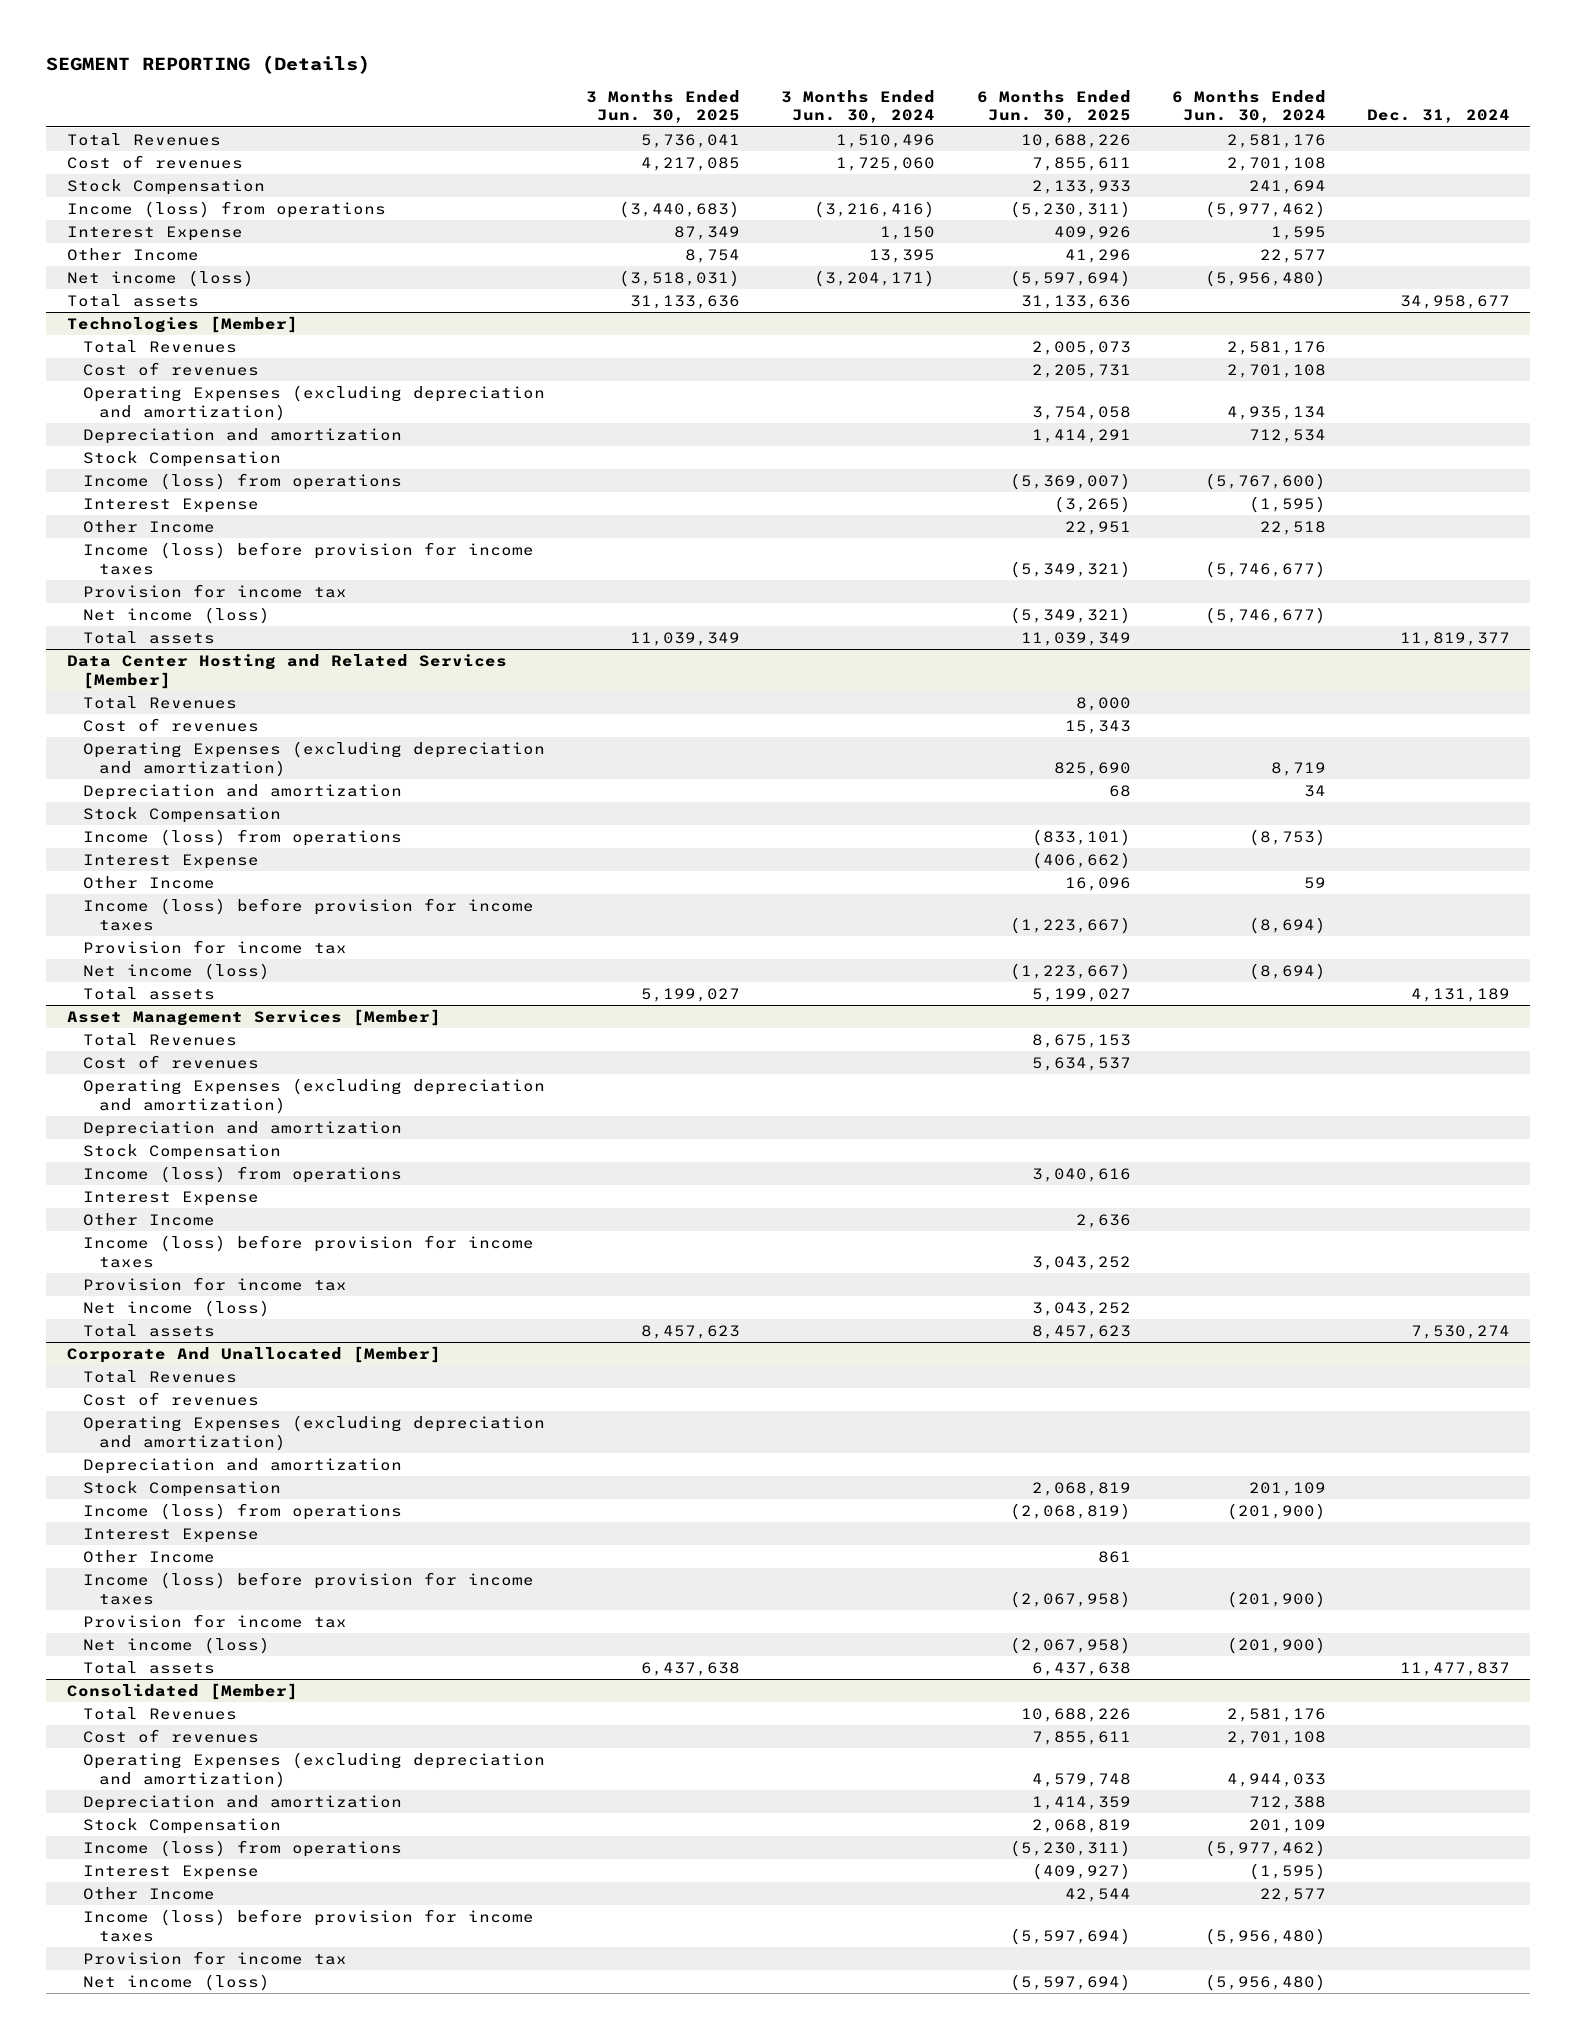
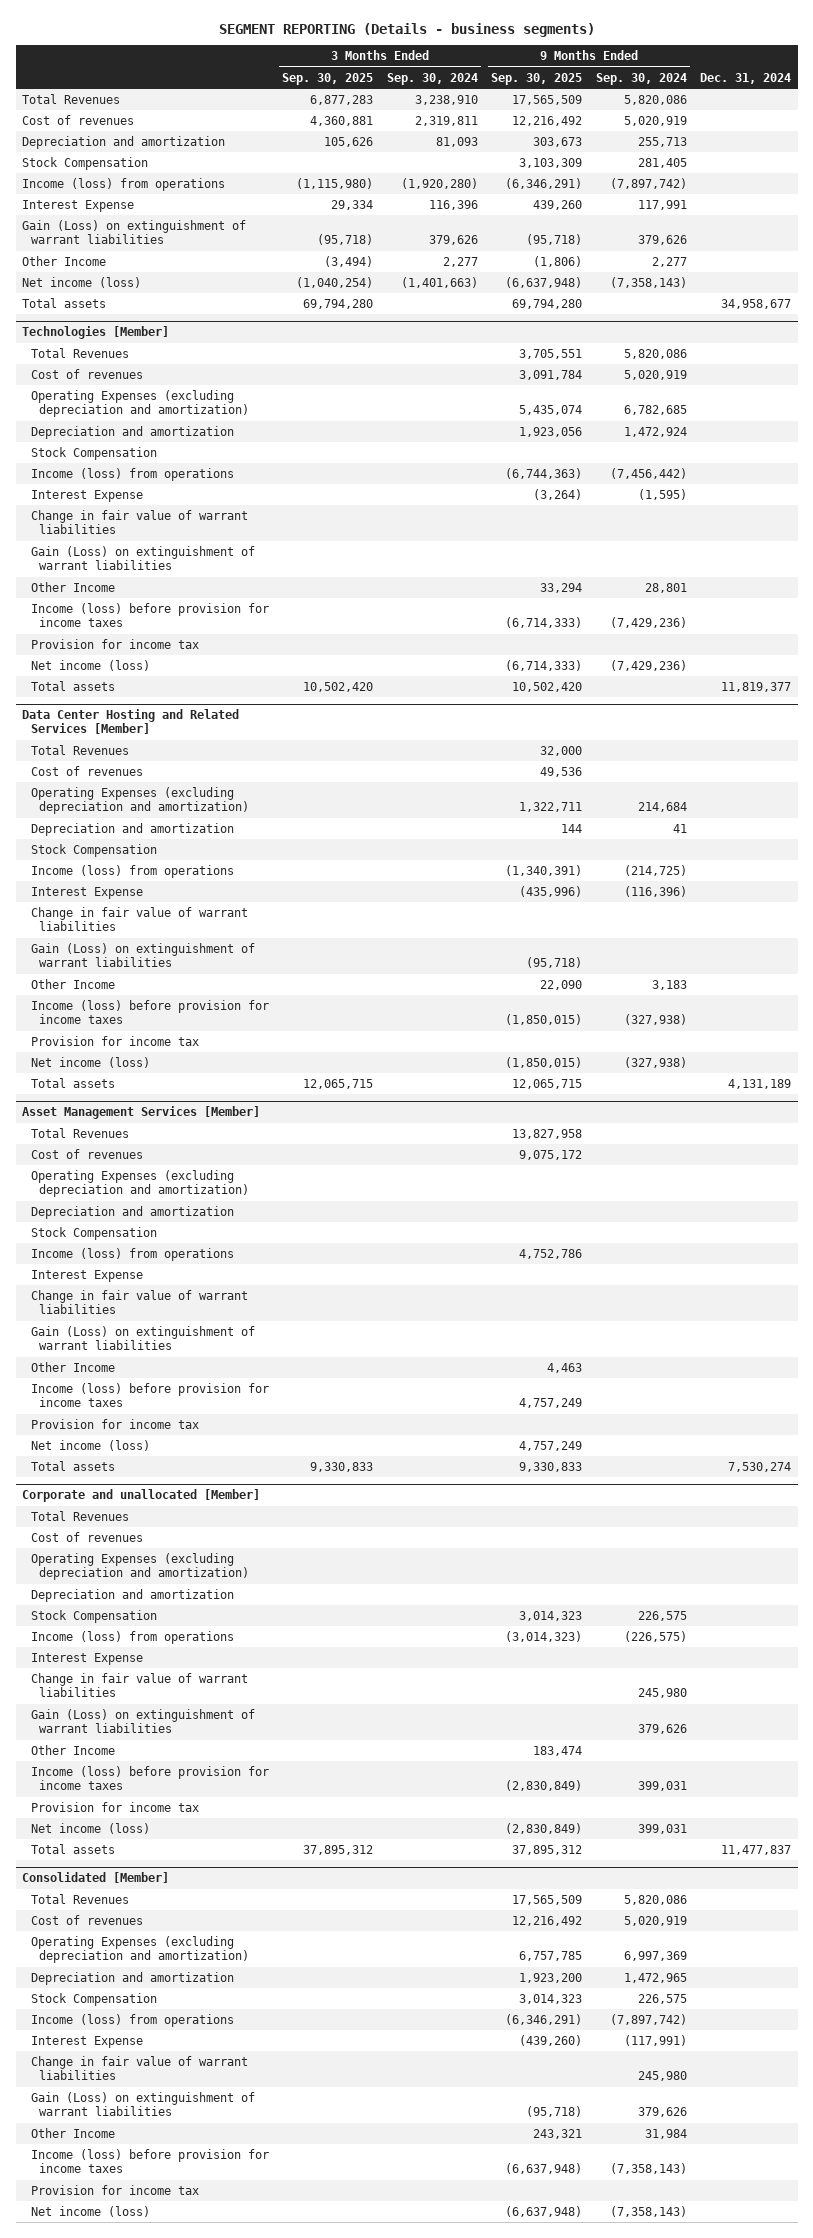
- SEGMENT REPORTING (Details)
+ SEGMENT REPORTING (Details - business segments)
- | 3 Months Ended Jun. 30, 2025 | 3 Months Ended Jun. 30, 2024 | 6 Months Ended Jun. 30, 2025 | 6 Months Ended Jun. 30, 2024 | Dec. 31, 2024
+ | 3 Months Ended Sep. 30, 2025 | 3 Months Ended Sep. 30, 2024 | 9 Months Ended Sep. 30, 2025 | 9 Months Ended Sep. 30, 2024 | Dec. 31, 2024
+ Depreciation and amortization | 105,626 | 81,093 | 303,673 | 255,713 |
+ Gain (Loss) on extinguishment of warrant liabilities | (95,718) | 379,626 | (95,718) | 379,626 |
@ Technologies [Member]
+ Change in fair value of warrant liabilities
+ Gain (Loss) on extinguishment of warrant liabilities
@ Data Center Hosting and Related Services [Member]
+ Change in fair value of warrant liabilities
+ Gain (Loss) on extinguishment of warrant liabilities | | | (95,718) | |
@ Asset Management Services [Member]
+ Change in fair value of warrant liabilities
+ Gain (Loss) on extinguishment of warrant liabilities
- Corporate And Unallocated [Member]
+ Corporate and unallocated [Member]
+ Change in fair value of warrant liabilities | | | | 245,980 |
+ Gain (Loss) on extinguishment of warrant liabilities | | | | 379,626 |
@ Consolidated [Member]
+ Change in fair value of warrant liabilities | | | | 245,980 |
+ Gain (Loss) on extinguishment of warrant liabilities | | | (95,718) | 379,626 |

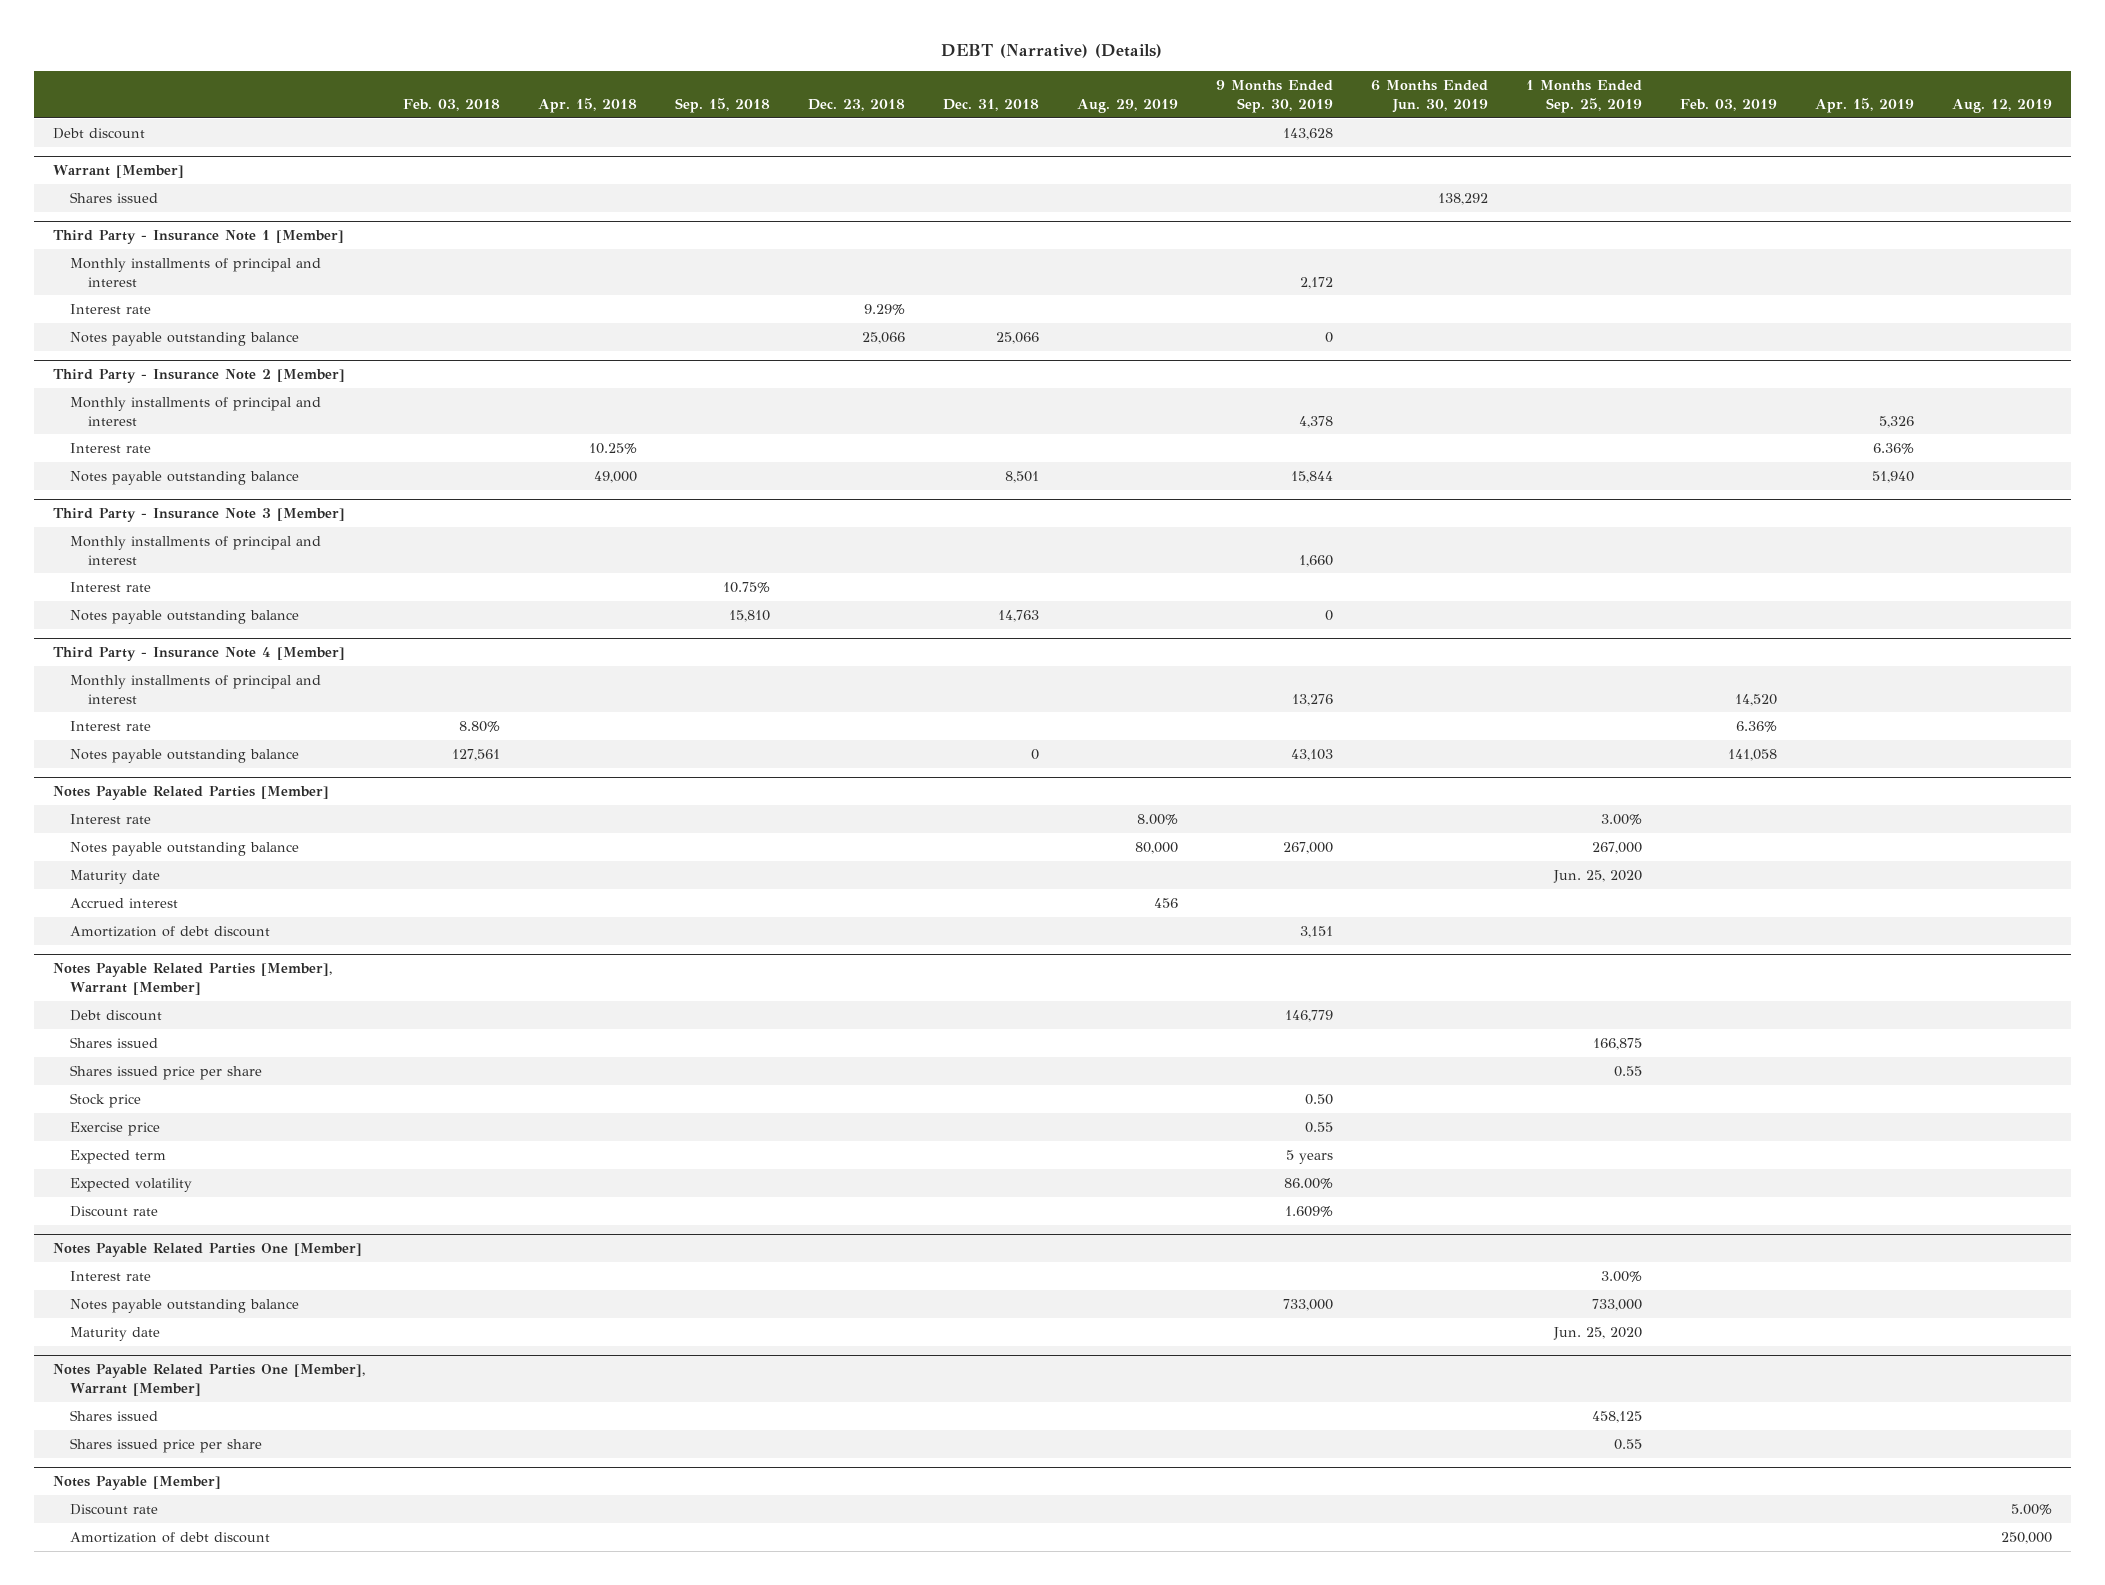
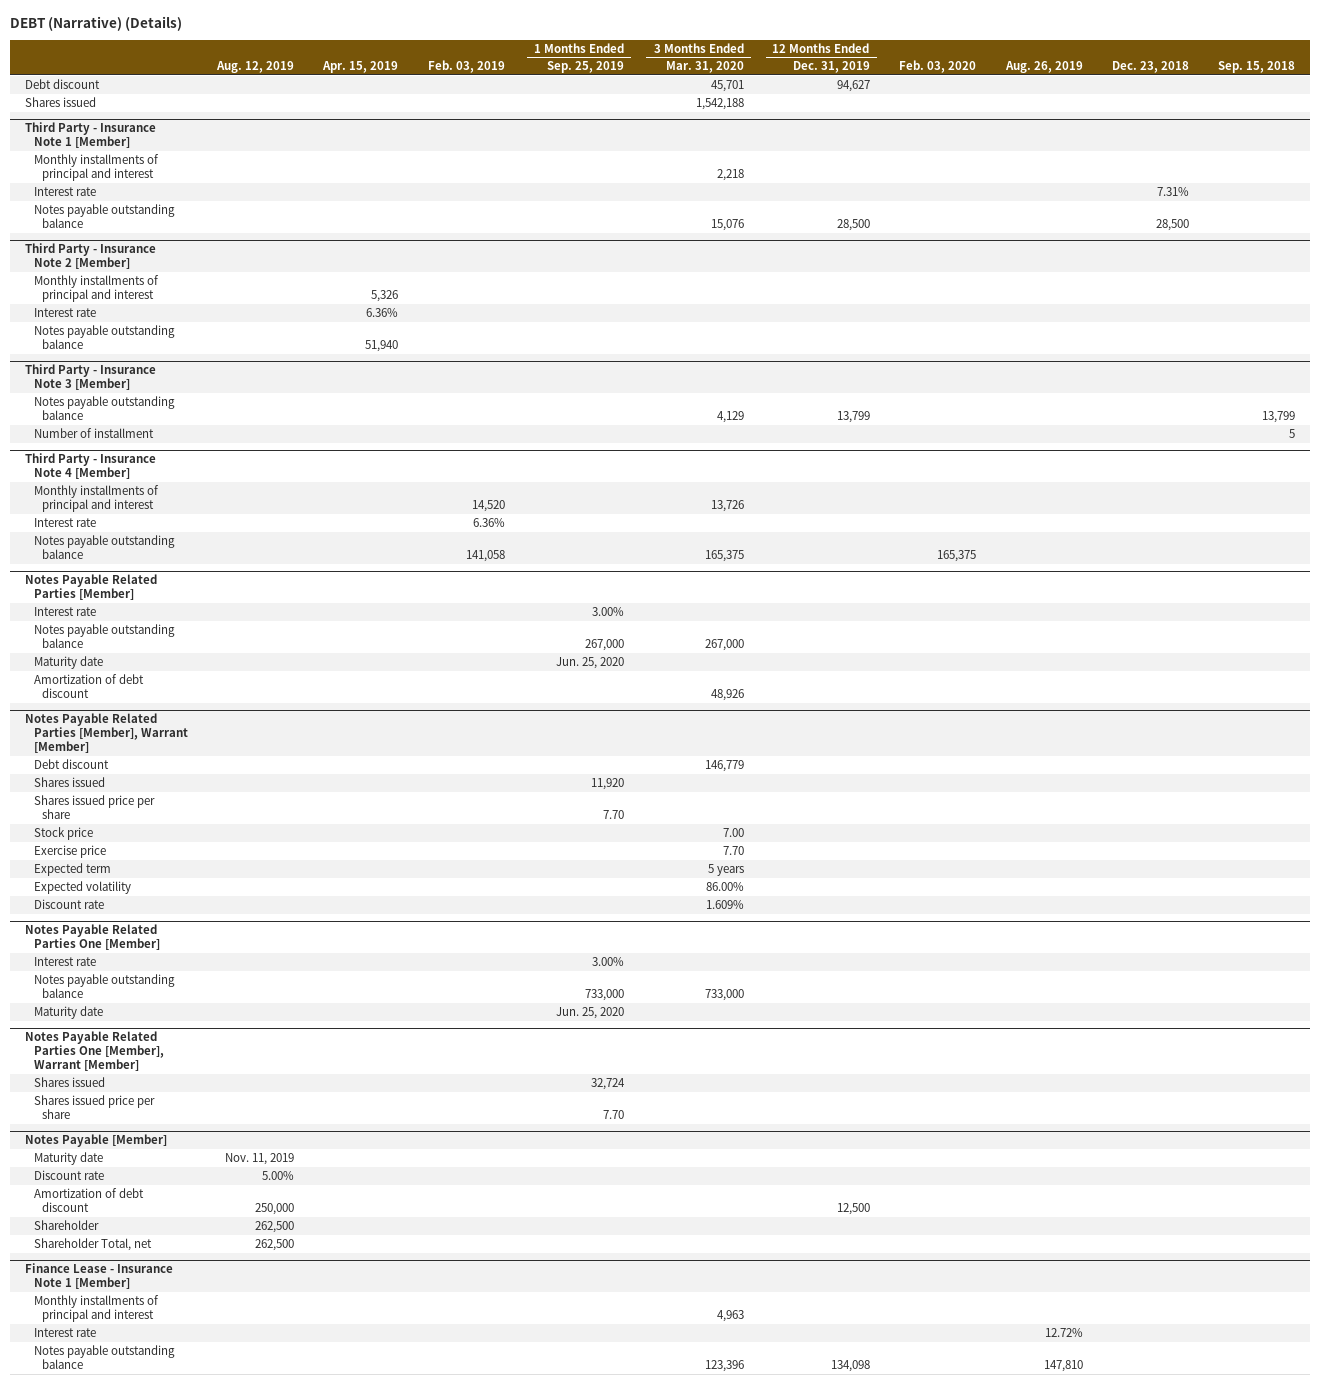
- | Feb. 03, 2018 | Apr. 15, 2018 | Sep. 15, 2018 | Dec. 23, 2018 | Dec. 31, 2018 | Aug. 29, 2019 | 9 Months Ended Sep. 30, 2019 | 6 Months Ended Jun. 30, 2019 | 1 Months Ended Sep. 25, 2019 | Feb. 03, 2019 | Apr. 15, 2019 | Aug. 12, 2019
+ | Aug. 12, 2019 | Apr. 15, 2019 | Feb. 03, 2019 | 1 Months Ended Sep. 25, 2019 | 3 Months Ended Mar. 31, 2020 | 12 Months Ended Dec. 31, 2019 | Feb. 03, 2020 | Aug. 26, 2019 | Dec. 23, 2018 | Sep. 15, 2018
- Warrant [Member]
- Shares issued | | | | | | | | 138,292 | | | |
+ Shares issued | | | | | 1,542,188 | | | | |
@ Third Party - Insurance Note 1 [Member]
- Interest rate | | | | 9.29% | | | | | | | |
- Notes payable outstanding balance | | | | 25,066 | 25,066 | | 0 | | | | |
+ Interest rate | | | | | | | | | 7.31% |
+ Notes payable outstanding balance | | | | | 15,076 | 28,500 | | | 28,500 |
@ Third Party - Insurance Note 3 [Member]
- Monthly installments of principal and interest | | | | | | | 1,660 | | | | |
- Interest rate | | | 10.75% | | | | | | | | |
- Notes payable outstanding balance | | | 15,810 | | 14,763 | | 0 | | | | |
+ Notes payable outstanding balance | | | | | 4,129 | 13,799 | | | | 13,799
+ Number of installment | | | | | | | | | | 5
@ Notes Payable Related Parties [Member]
- Accrued interest | | | | | | 456 | | | | | |
@ Notes Payable Related Parties [Member], Warrant [Member]
- Shares issued | | | | | | | | | 166,875 | | |
- Shares issued price per share | | | | | | | | | 0.55 | | |
+ Shares issued | | | | 11,920 | | | | | |
+ Shares issued price per share | | | | 7.70 | | | | | |
@ Notes Payable Related Parties One [Member], Warrant [Member]
- Shares issued | | | | | | | | | 458,125 | | |
- Shares issued price per share | | | | | | | | | 0.55 | | |
+ Shares issued | | | | 32,724 | | | | | |
+ Shares issued price per share | | | | 7.70 | | | | | |
@ Notes Payable [Member]
+ Maturity date | Nov. 11, 2019 | | | | | | | | |
+ Shareholder | 262,500 | | | | | | | | |
+ Shareholder Total, net | 262,500 | | | | | | | | |
+ Finance Lease - Insurance Note 1 [Member]
+ Monthly installments of principal and interest | | | | | 4,963 | | | | |
+ Interest rate | | | | | | | | 12.72% | |
+ Notes payable outstanding balance | | | | | 123,396 | 134,098 | | 147,810 | |

